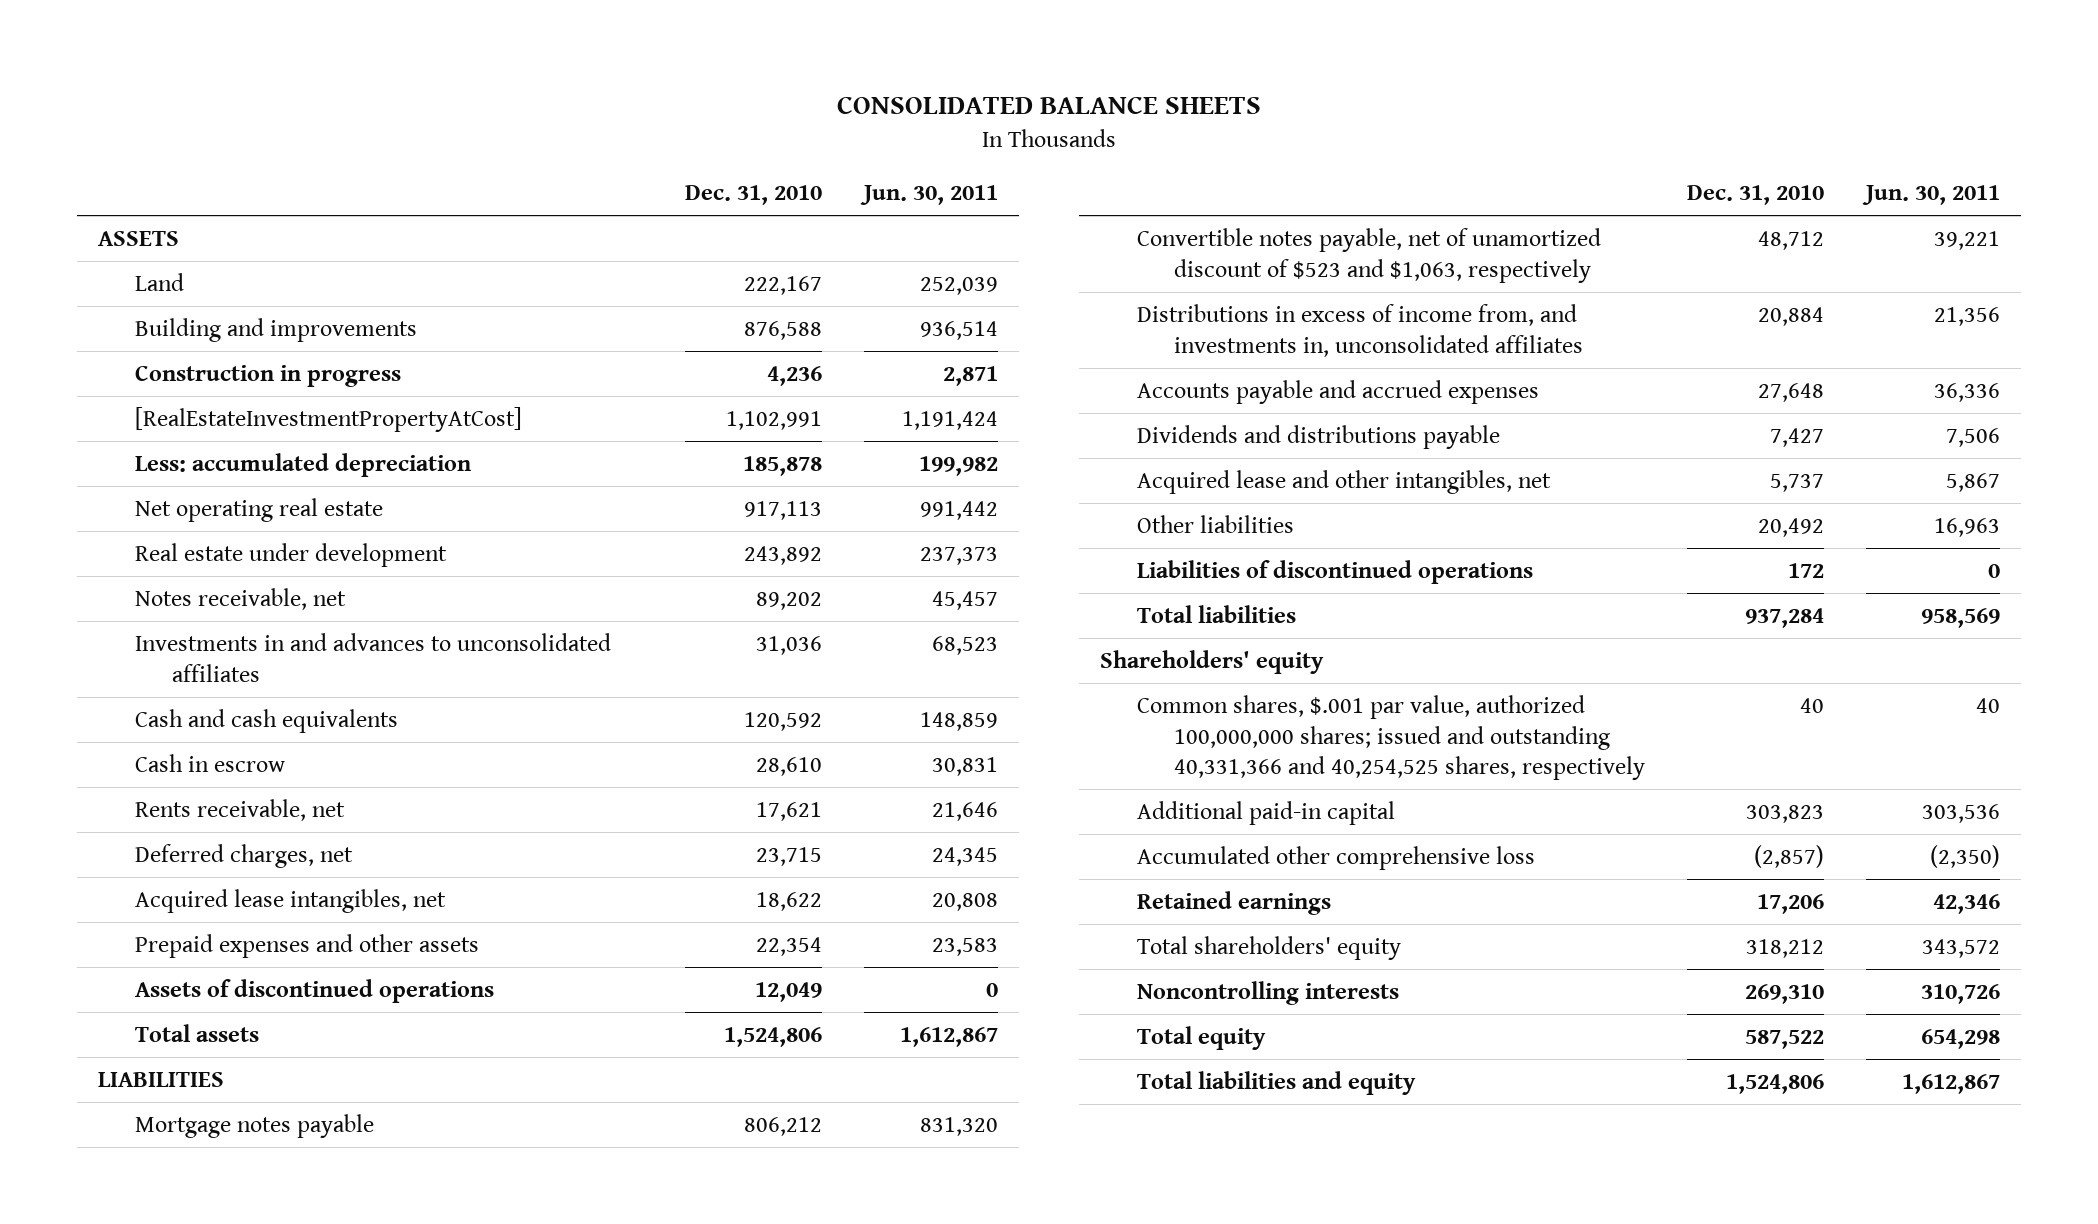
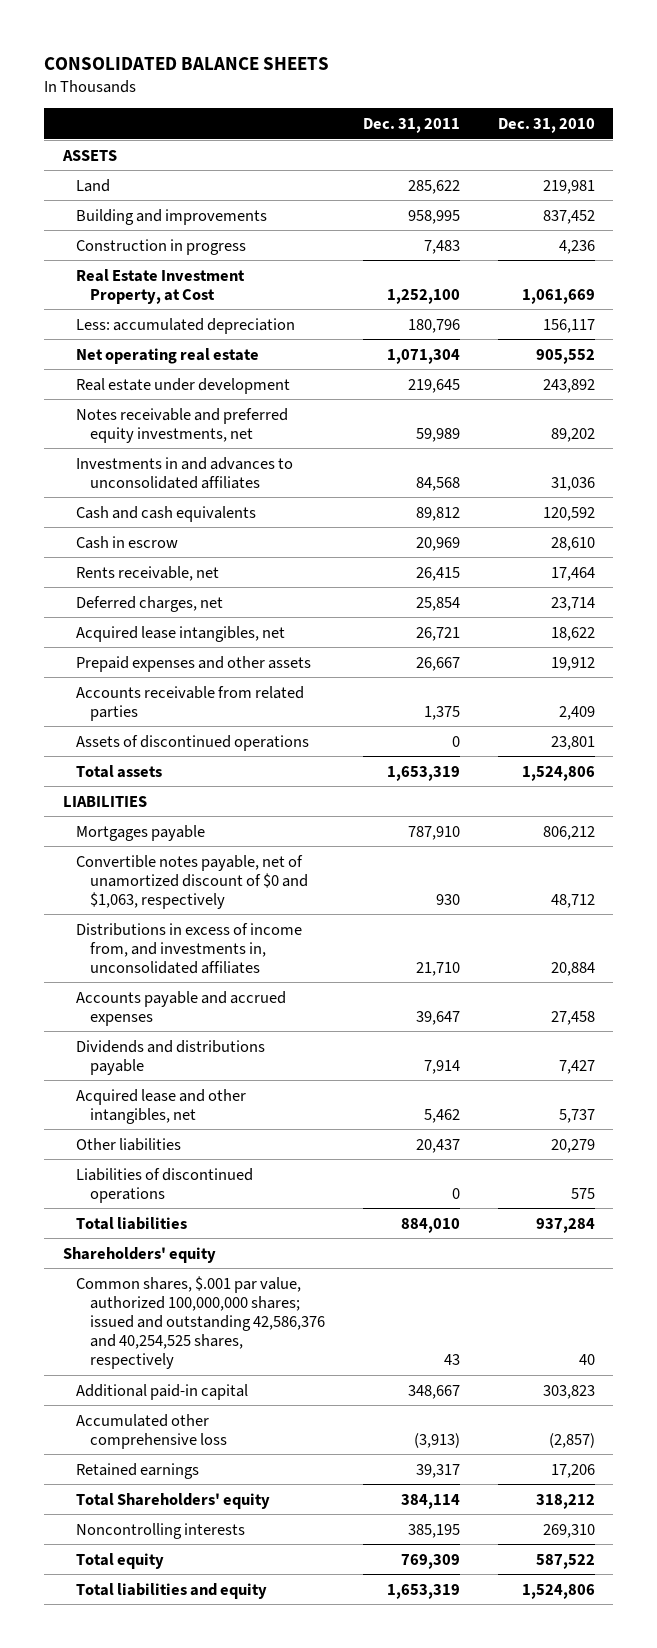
- | Dec. 31, 2010 | Jun. 30, 2011
+ | Dec. 31, 2011 | Dec. 31, 2010
- Land | 222,167 | 252,039
- Building and improvements | 876,588 | 936,514
+ Land | 285,622 | 219,981
+ Building and improvements | 958,995 | 837,452
- [RealEstateInvestmentPropertyAtCost] | 1,102,991 | 1,191,424
- Less: accumulated depreciation | 185,878 | 199,982
- Net operating real estate | 917,113 | 991,442
+ Real Estate Investment Property, at Cost | 1,252,100 | 1,061,669
+ Less: accumulated depreciation | 180,796 | 156,117
+ Net operating real estate | 1,071,304 | 905,552
- Notes receivable, net | 89,202 | 45,457
+ Notes receivable and preferred equity investments, net | 59,989 | 89,202
- Rents receivable, net | 17,621 | 21,646
- Deferred charges, net | 23,715 | 24,345
+ Rents receivable, net | 26,415 | 17,464
+ Deferred charges, net | 25,854 | 23,714
- Prepaid expenses and other assets | 22,354 | 23,583
- Assets of discontinued operations | 12,049 | 0
+ Prepaid expenses and other assets | 26,667 | 19,912
+ Accounts receivable from related parties | 1,375 | 2,409
+ Assets of discontinued operations | 0 | 23,801
- Mortgage notes payable | 806,212 | 831,320
- Convertible notes payable, net of unamortized discount of $523 and $1,063, respectively | 48,712 | 39,221
+ Mortgages payable | 787,910 | 806,212
+ Convertible notes payable, net of unamortized discount of $0 and $1,063, respectively | 930 | 48,712
- Accounts payable and accrued expenses | 27,648 | 36,336
+ Accounts payable and accrued expenses | 39,647 | 27,458
- Other liabilities | 20,492 | 16,963
- Liabilities of discontinued operations | 172 | 0
+ Other liabilities | 20,437 | 20,279
+ Liabilities of discontinued operations | 0 | 575
- Common shares, $.001 par value, authorized 100,000,000 shares; issued and outstanding 40,331,366 and 40,254,525 shares, respectively | 40 | 40
+ Common shares, $.001 par value, authorized 100,000,000 shares; issued and outstanding 42,586,376 and 40,254,525 shares, respectively | 43 | 40
- Total shareholders' equity | 318,212 | 343,572
+ Total Shareholders' equity | 384,114 | 318,212

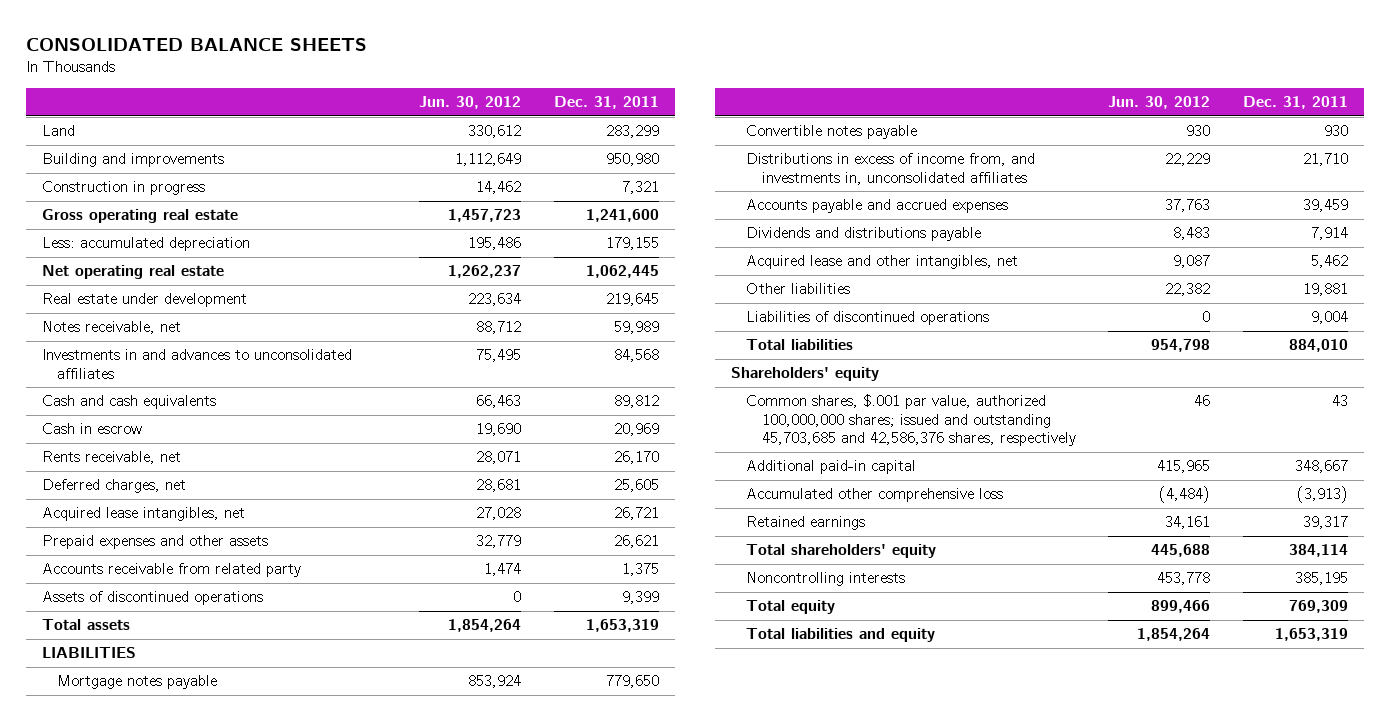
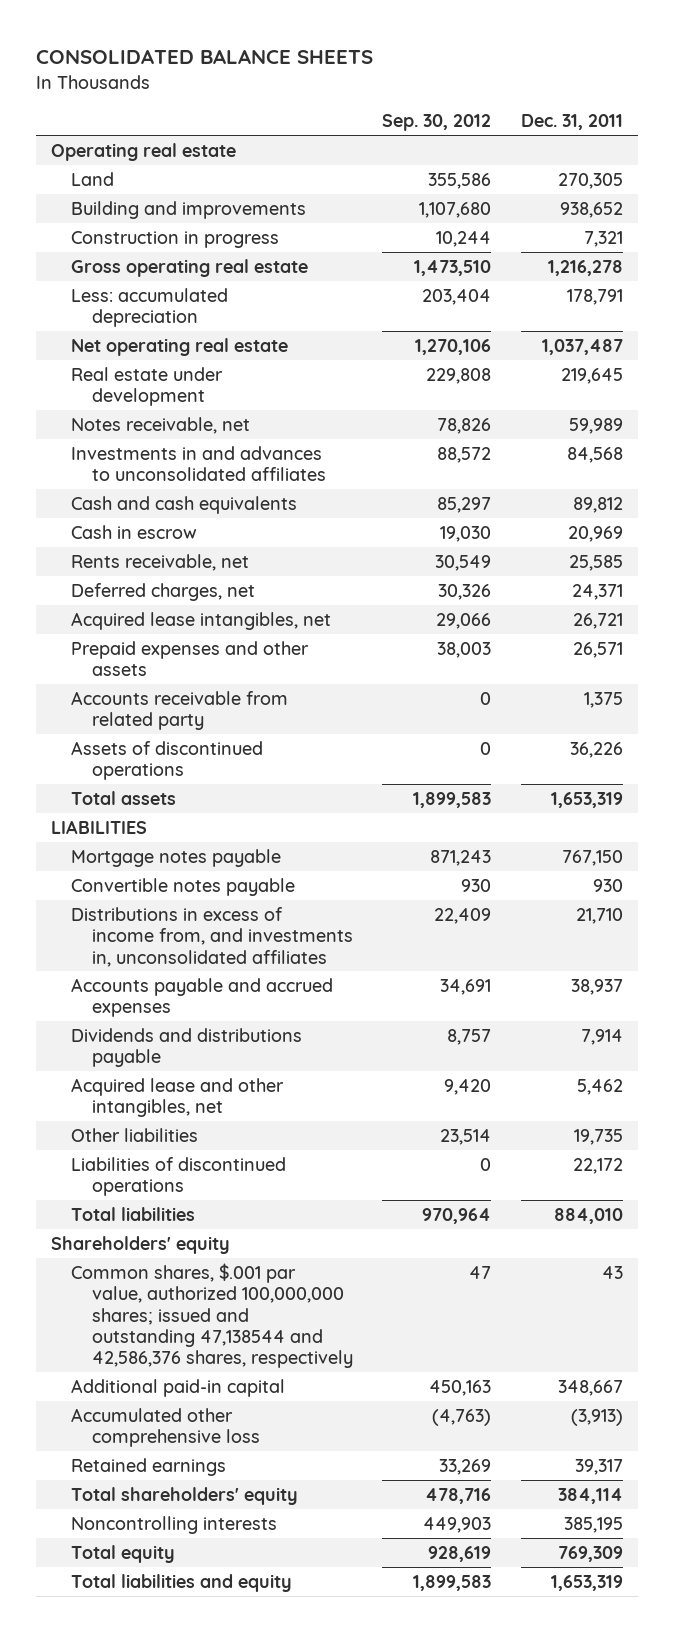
- | Jun. 30, 2012 | Dec. 31, 2011
+ | Sep. 30, 2012 | Dec. 31, 2011
- Land | 330,612 | 283,299
- Building and improvements | 1,112,649 | 950,980
+ Operating real estate
+ Land | 355,586 | 270,305
+ Building and improvements | 1,107,680 | 938,652
- Gross operating real estate | 1,457,723 | 1,241,600
- Less: accumulated depreciation | 195,486 | 179,155
- Net operating real estate | 1,262,237 | 1,062,445
+ Gross operating real estate | 1,473,510 | 1,216,278
+ Less: accumulated depreciation | 203,404 | 178,791
+ Net operating real estate | 1,270,106 | 1,037,487
- Rents receivable, net | 28,071 | 26,170
- Deferred charges, net | 28,681 | 25,605
+ Rents receivable, net | 30,549 | 25,585
+ Deferred charges, net | 30,326 | 24,371
- Prepaid expenses and other assets | 32,779 | 26,621
+ Prepaid expenses and other assets | 38,003 | 26,571
- Assets of discontinued operations | 0 | 9,399
+ Assets of discontinued operations | 0 | 36,226
- Mortgage notes payable | 853,924 | 779,650
+ Mortgage notes payable | 871,243 | 767,150
- Accounts payable and accrued expenses | 37,763 | 39,459
+ Accounts payable and accrued expenses | 34,691 | 38,937
- Other liabilities | 22,382 | 19,881
- Liabilities of discontinued operations | 0 | 9,004
+ Other liabilities | 23,514 | 19,735
+ Liabilities of discontinued operations | 0 | 22,172
- Common shares, $.001 par value, authorized 100,000,000 shares; issued and outstanding 45,703,685 and 42,586,376 shares, respectively | 46 | 43
+ Common shares, $.001 par value, authorized 100,000,000 shares; issued and outstanding 47,138544 and 42,586,376 shares, respectively | 47 | 43

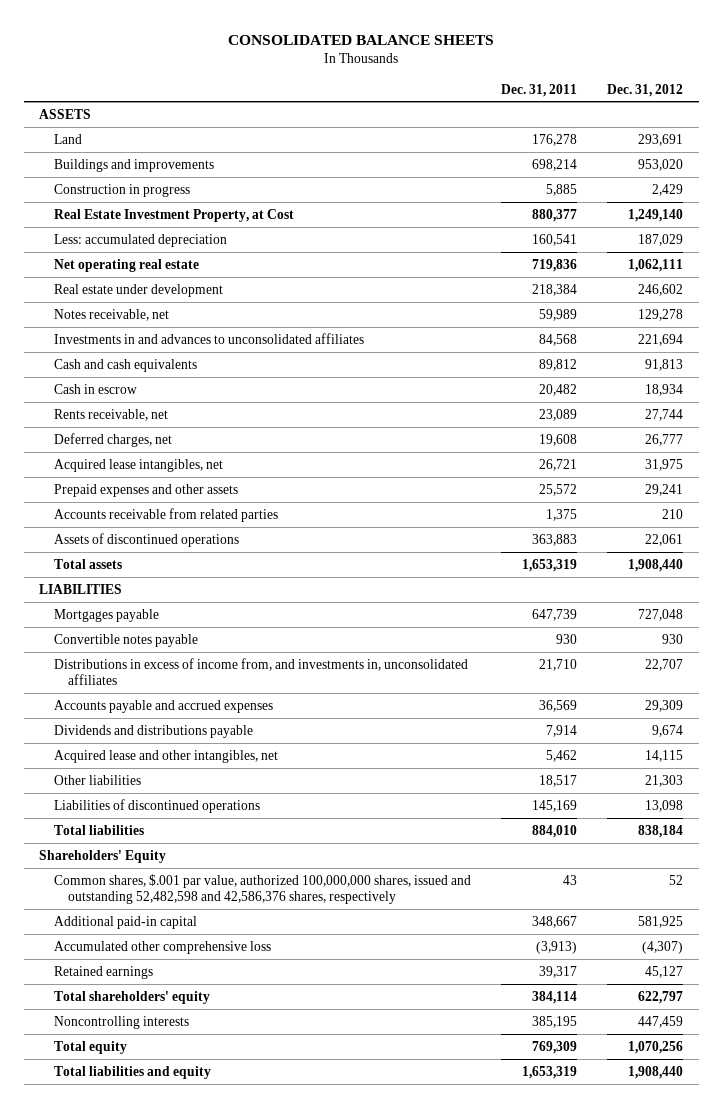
- | Sep. 30, 2012 | Dec. 31, 2011
+ | Dec. 31, 2011 | Dec. 31, 2012
- Operating real estate
- Land | 355,586 | 270,305
- Building and improvements | 1,107,680 | 938,652
- Construction in progress | 10,244 | 7,321
- Gross operating real estate | 1,473,510 | 1,216,278
- Less: accumulated depreciation | 203,404 | 178,791
- Net operating real estate | 1,270,106 | 1,037,487
- Real estate under development | 229,808 | 219,645
+ ASSETS
+ Land | 176,278 | 293,691
+ Buildings and improvements | 698,214 | 953,020
+ Construction in progress | 5,885 | 2,429
+ Real Estate Investment Property, at Cost | 880,377 | 1,249,140
+ Less: accumulated depreciation | 160,541 | 187,029
+ Net operating real estate | 719,836 | 1,062,111
+ Real estate under development | 218,384 | 246,602
- Cash in escrow | 19,030 | 20,969
- Rents receivable, net | 30,549 | 25,585
- Deferred charges, net | 30,326 | 24,371
+ Cash in escrow | 20,482 | 18,934
+ Rents receivable, net | 23,089 | 27,744
+ Deferred charges, net | 19,608 | 26,777
- Prepaid expenses and other assets | 38,003 | 26,571
- Accounts receivable from related party | 0 | 1,375
- Assets of discontinued operations | 0 | 36,226
+ Prepaid expenses and other assets | 25,572 | 29,241
+ Accounts receivable from related parties | 1,375 | 210
+ Assets of discontinued operations | 363,883 | 22,061
- Mortgage notes payable | 871,243 | 767,150
+ Mortgages payable | 647,739 | 727,048
- Accounts payable and accrued expenses | 34,691 | 38,937
+ Accounts payable and accrued expenses | 36,569 | 29,309
- Other liabilities | 23,514 | 19,735
- Liabilities of discontinued operations | 0 | 22,172
+ Other liabilities | 18,517 | 21,303
+ Liabilities of discontinued operations | 145,169 | 13,098
- Shareholders' equity
- Common shares, $.001 par value, authorized 100,000,000 shares; issued and outstanding 47,138544 and 42,586,376 shares, respectively | 47 | 43
+ Shareholders' Equity
+ Common shares, $.001 par value, authorized 100,000,000 shares, issued and outstanding 52,482,598 and 42,586,376 shares, respectively | 43 | 52

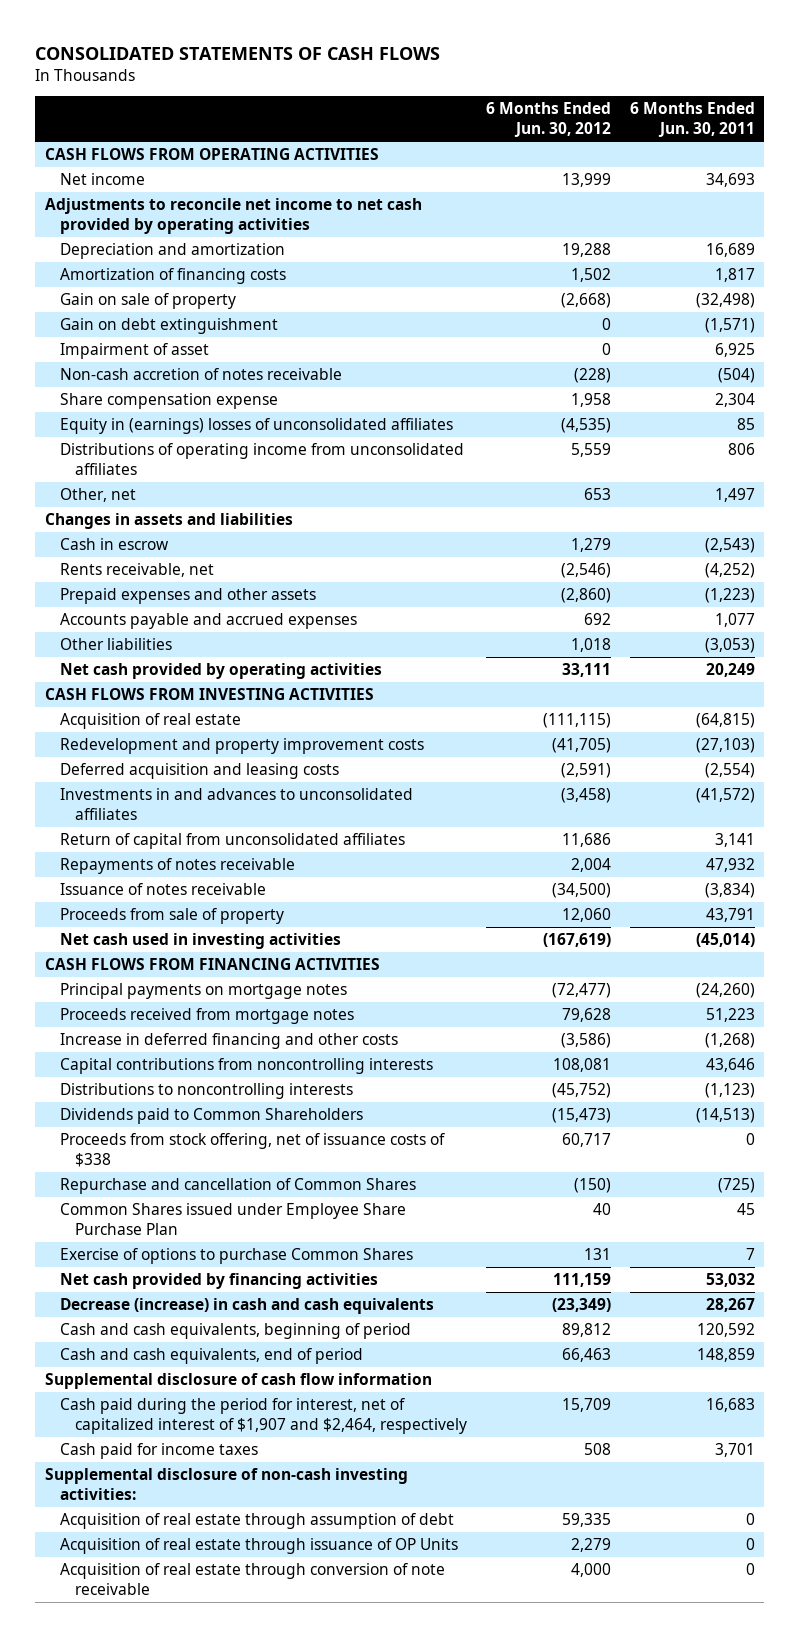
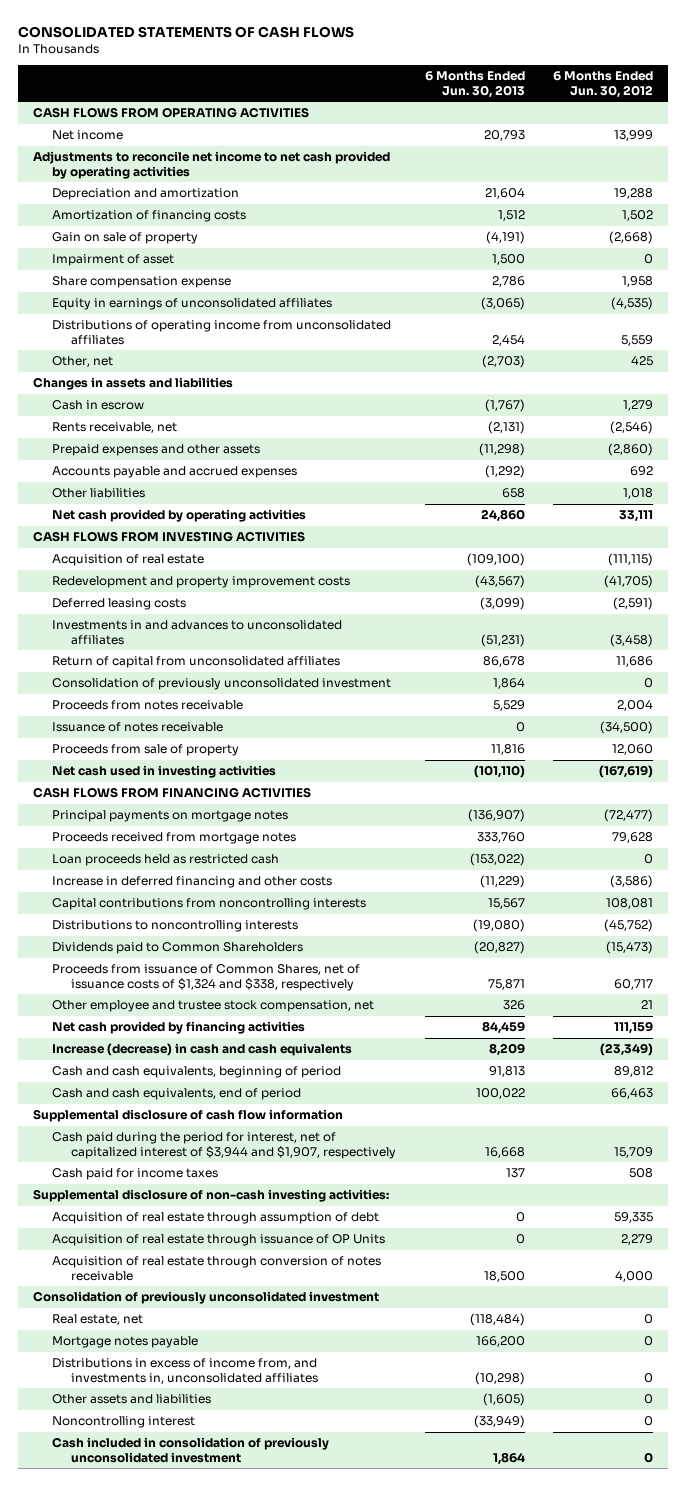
- | 6 Months Ended Jun. 30, 2012 | 6 Months Ended Jun. 30, 2011
+ | 6 Months Ended Jun. 30, 2013 | 6 Months Ended Jun. 30, 2012
- Gain on debt extinguishment | 0 | (1,571)
- Non-cash accretion of notes receivable | (228) | (504)
- Equity in (earnings) losses of unconsolidated affiliates | (4,535) | 85
+ Equity in earnings of unconsolidated affiliates | (3,065) | (4,535)
- Other, net | 653 | 1,497
+ Other, net | (2,703) | 425
- Deferred acquisition and leasing costs | (2,591) | (2,554)
+ Deferred leasing costs | (3,099) | (2,591)
- Repayments of notes receivable | 2,004 | 47,932
+ Consolidation of previously unconsolidated investment | 1,864 | 0
+ Proceeds from notes receivable | 5,529 | 2,004
+ Loan proceeds held as restricted cash | (153,022) | 0
- Proceeds from stock offering, net of issuance costs of $338 | 60,717 | 0
- Repurchase and cancellation of Common Shares | (150) | (725)
- Common Shares issued under Employee Share Purchase Plan | 40 | 45
- Exercise of options to purchase Common Shares | 131 | 7
+ Proceeds from issuance of Common Shares, net of issuance costs of $1,324 and $338, respectively | 75,871 | 60,717
+ Other employee and trustee stock compensation, net | 326 | 21
- Decrease (increase) in cash and cash equivalents | (23,349) | 28,267
+ Increase (decrease) in cash and cash equivalents | 8,209 | (23,349)
- Cash paid during the period for interest, net of capitalized interest of $1,907 and $2,464, respectively | 15,709 | 16,683
+ Cash paid during the period for interest, net of capitalized interest of $3,944 and $1,907, respectively | 16,668 | 15,709
- Acquisition of real estate through conversion of note receivable | 4,000 | 0
+ Acquisition of real estate through conversion of notes receivable | 18,500 | 4,000
+ Consolidation of previously unconsolidated investment
+ Real estate, net | (118,484) | 0
+ Mortgage notes payable | 166,200 | 0
+ Distributions in excess of income from, and investments in, unconsolidated affiliates | (10,298) | 0
+ Other assets and liabilities | (1,605) | 0
+ Noncontrolling interest | (33,949) | 0
+ Cash included in consolidation of previously unconsolidated investment | 1,864 | 0

